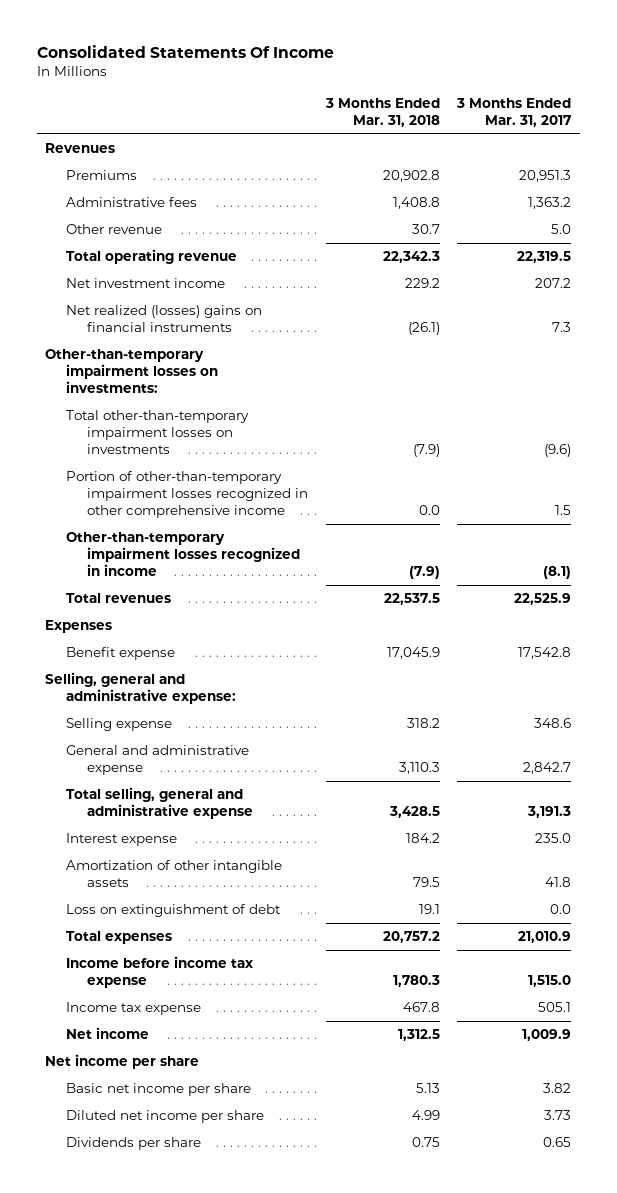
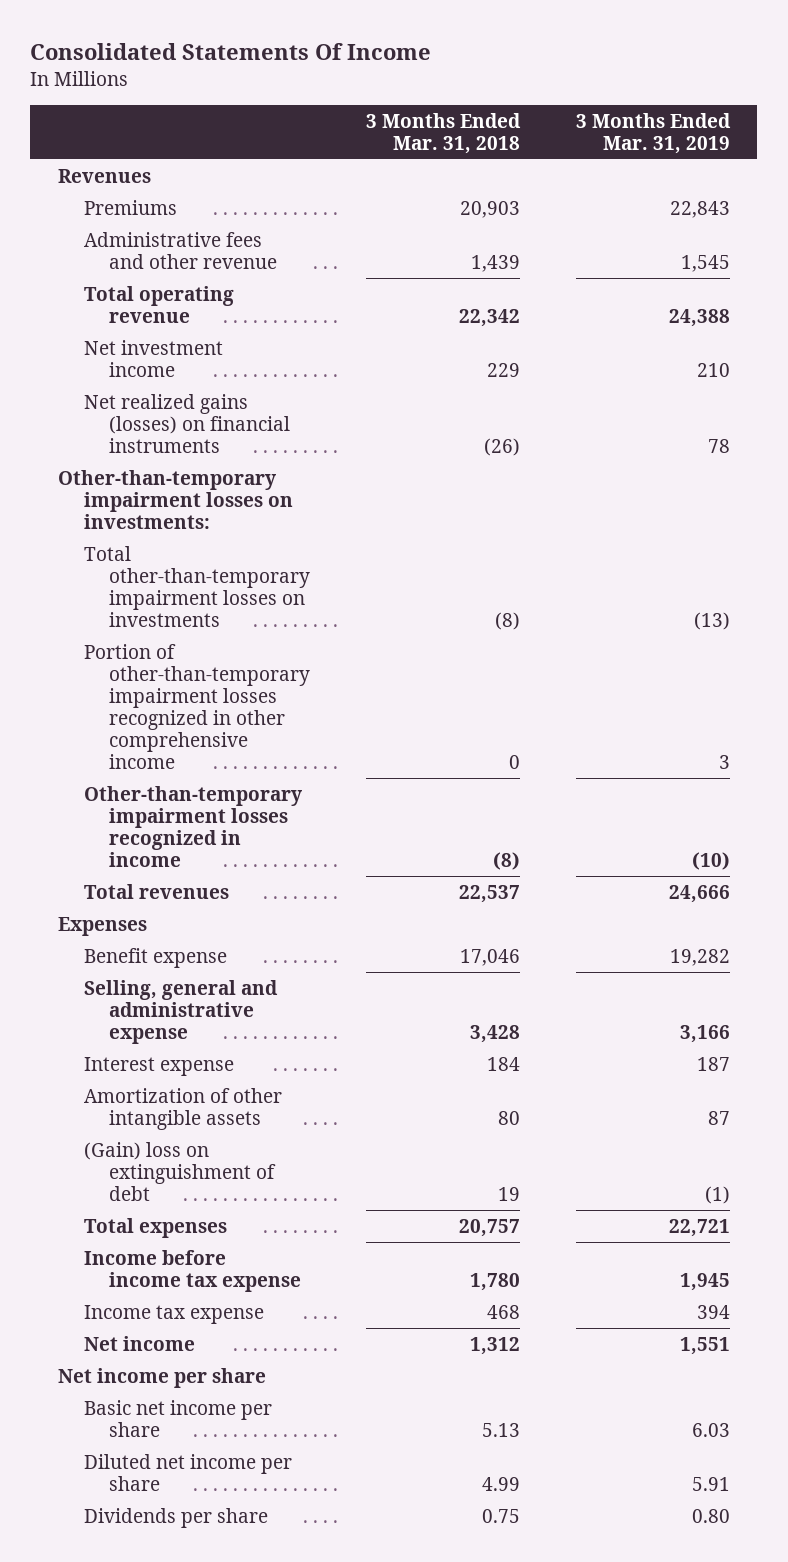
- | 3 Months Ended Mar. 31, 2018 | 3 Months Ended Mar. 31, 2017
+ | 3 Months Ended Mar. 31, 2018 | 3 Months Ended Mar. 31, 2019
- Premiums | 20,902.8 | 20,951.3
- Administrative fees | 1,408.8 | 1,363.2
- Other revenue | 30.7 | 5.0
- Total operating revenue | 22,342.3 | 22,319.5
- Net investment income | 229.2 | 207.2
- Net realized (losses) gains on financial instruments | (26.1) | 7.3
+ Premiums | 20,903 | 22,843
+ Administrative fees and other revenue | 1,439 | 1,545
+ Total operating revenue | 22,342 | 24,388
+ Net investment income | 229 | 210
+ Net realized gains (losses) on financial instruments | (26) | 78
- Total other-than-temporary impairment losses on investments | (7.9) | (9.6)
- Portion of other-than-temporary impairment losses recognized in other comprehensive income | 0.0 | 1.5
- Other-than-temporary impairment losses recognized in income | (7.9) | (8.1)
- Total revenues | 22,537.5 | 22,525.9
+ Total other-than-temporary impairment losses on investments | (8) | (13)
+ Portion of other-than-temporary impairment losses recognized in other comprehensive income | 0 | 3
+ Other-than-temporary impairment losses recognized in income | (8) | (10)
+ Total revenues | 22,537 | 24,666
- Benefit expense | 17,045.9 | 17,542.8
- Selling, general and administrative expense:
- Selling expense | 318.2 | 348.6
- General and administrative expense | 3,110.3 | 2,842.7
- Total selling, general and administrative expense | 3,428.5 | 3,191.3
- Interest expense | 184.2 | 235.0
- Amortization of other intangible assets | 79.5 | 41.8
- Loss on extinguishment of debt | 19.1 | 0.0
- Total expenses | 20,757.2 | 21,010.9
- Income before income tax expense | 1,780.3 | 1,515.0
- Income tax expense | 467.8 | 505.1
- Net income | 1,312.5 | 1,009.9
+ Benefit expense | 17,046 | 19,282
+ Selling, general and administrative expense | 3,428 | 3,166
+ Interest expense | 184 | 187
+ Amortization of other intangible assets | 80 | 87
+ (Gain) loss on extinguishment of debt | 19 | (1)
+ Total expenses | 20,757 | 22,721
+ Income before income tax expense | 1,780 | 1,945
+ Income tax expense | 468 | 394
+ Net income | 1,312 | 1,551

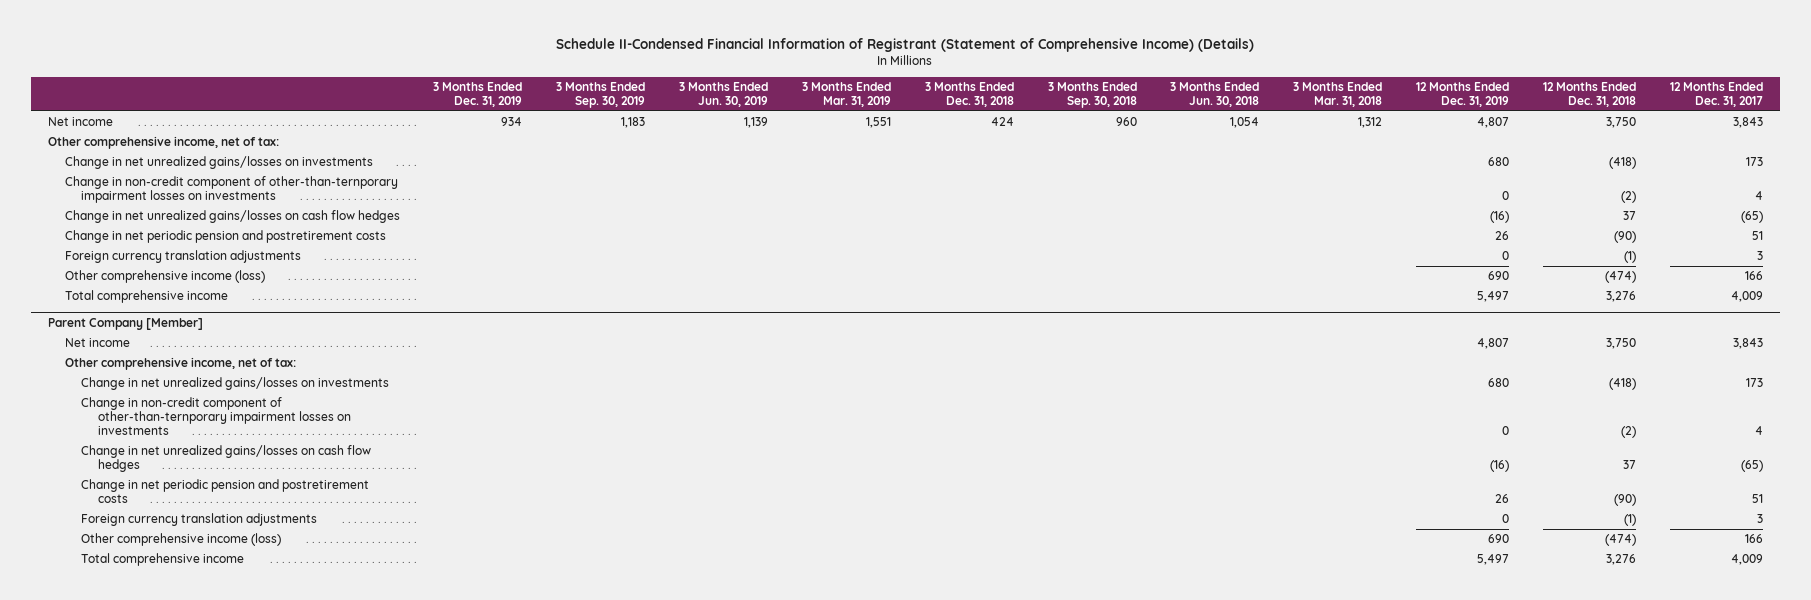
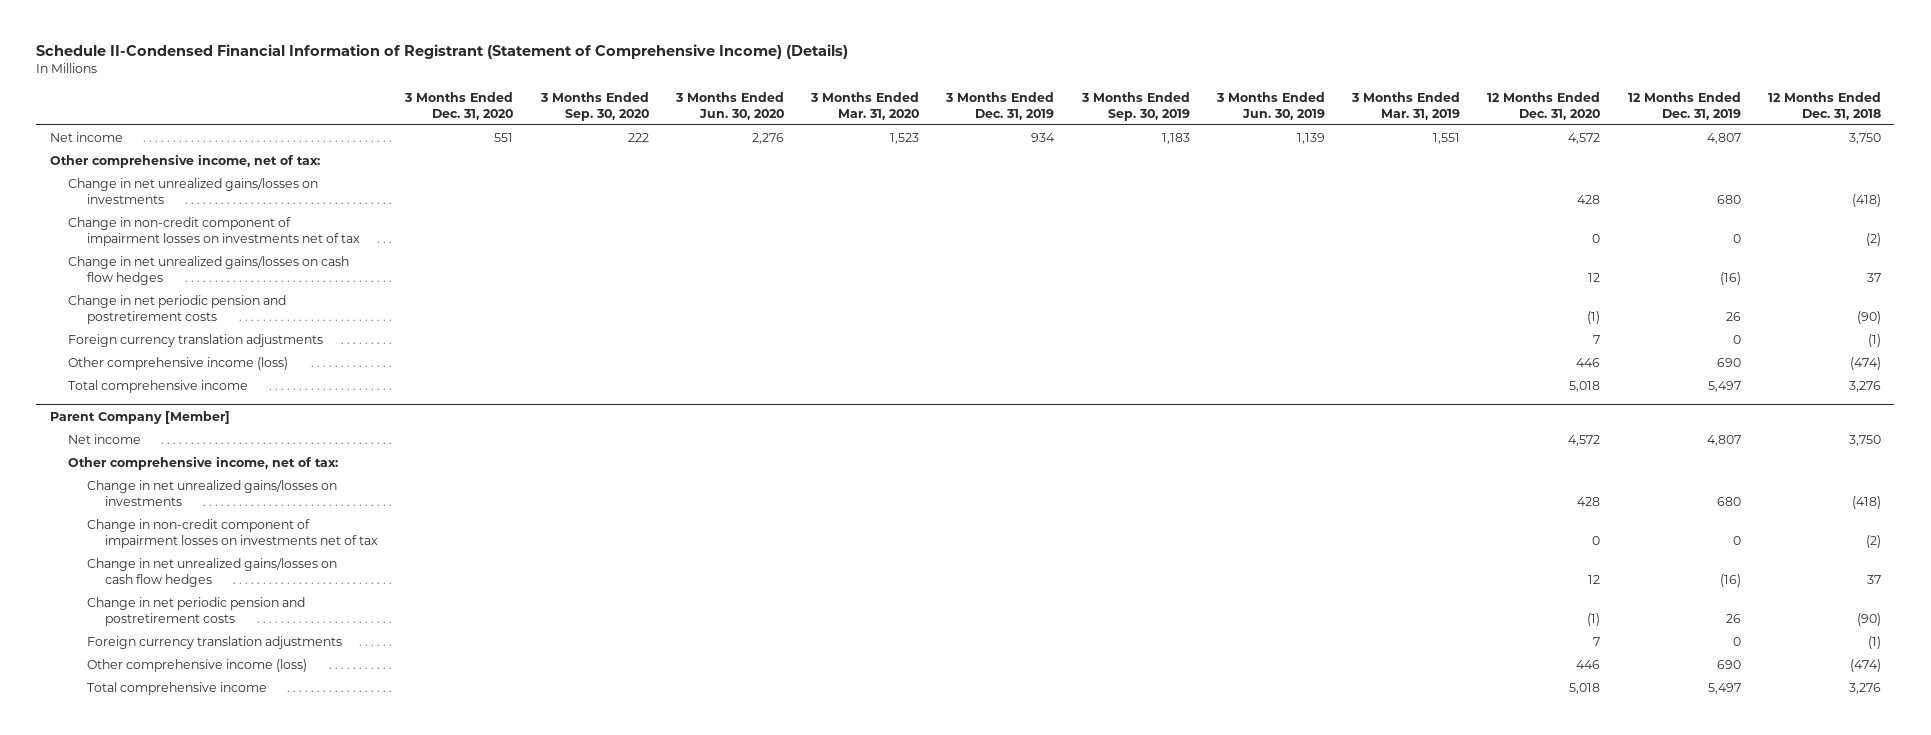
- | 3 Months Ended Dec. 31, 2019 | 3 Months Ended Sep. 30, 2019 | 3 Months Ended Jun. 30, 2019 | 3 Months Ended Mar. 31, 2019 | 3 Months Ended Dec. 31, 2018 | 3 Months Ended Sep. 30, 2018 | 3 Months Ended Jun. 30, 2018 | 3 Months Ended Mar. 31, 2018 | 12 Months Ended Dec. 31, 2019 | 12 Months Ended Dec. 31, 2018 | 12 Months Ended Dec. 31, 2017
+ | 3 Months Ended Dec. 31, 2020 | 3 Months Ended Sep. 30, 2020 | 3 Months Ended Jun. 30, 2020 | 3 Months Ended Mar. 31, 2020 | 3 Months Ended Dec. 31, 2019 | 3 Months Ended Sep. 30, 2019 | 3 Months Ended Jun. 30, 2019 | 3 Months Ended Mar. 31, 2019 | 12 Months Ended Dec. 31, 2020 | 12 Months Ended Dec. 31, 2019 | 12 Months Ended Dec. 31, 2018
- Change in non-credit component of other-than-ternporary impairment losses on investments | | | | | | | | | 0 | (2) | 4
+ Change in non-credit component of impairment losses on investments net of tax | | | | | | | | | 0 | 0 | (2)
@ Parent Company [Member]
- Change in non-credit component of other-than-ternporary impairment losses on investments | | | | | | | | | 0 | (2) | 4
+ Change in non-credit component of impairment losses on investments net of tax | | | | | | | | | 0 | 0 | (2)

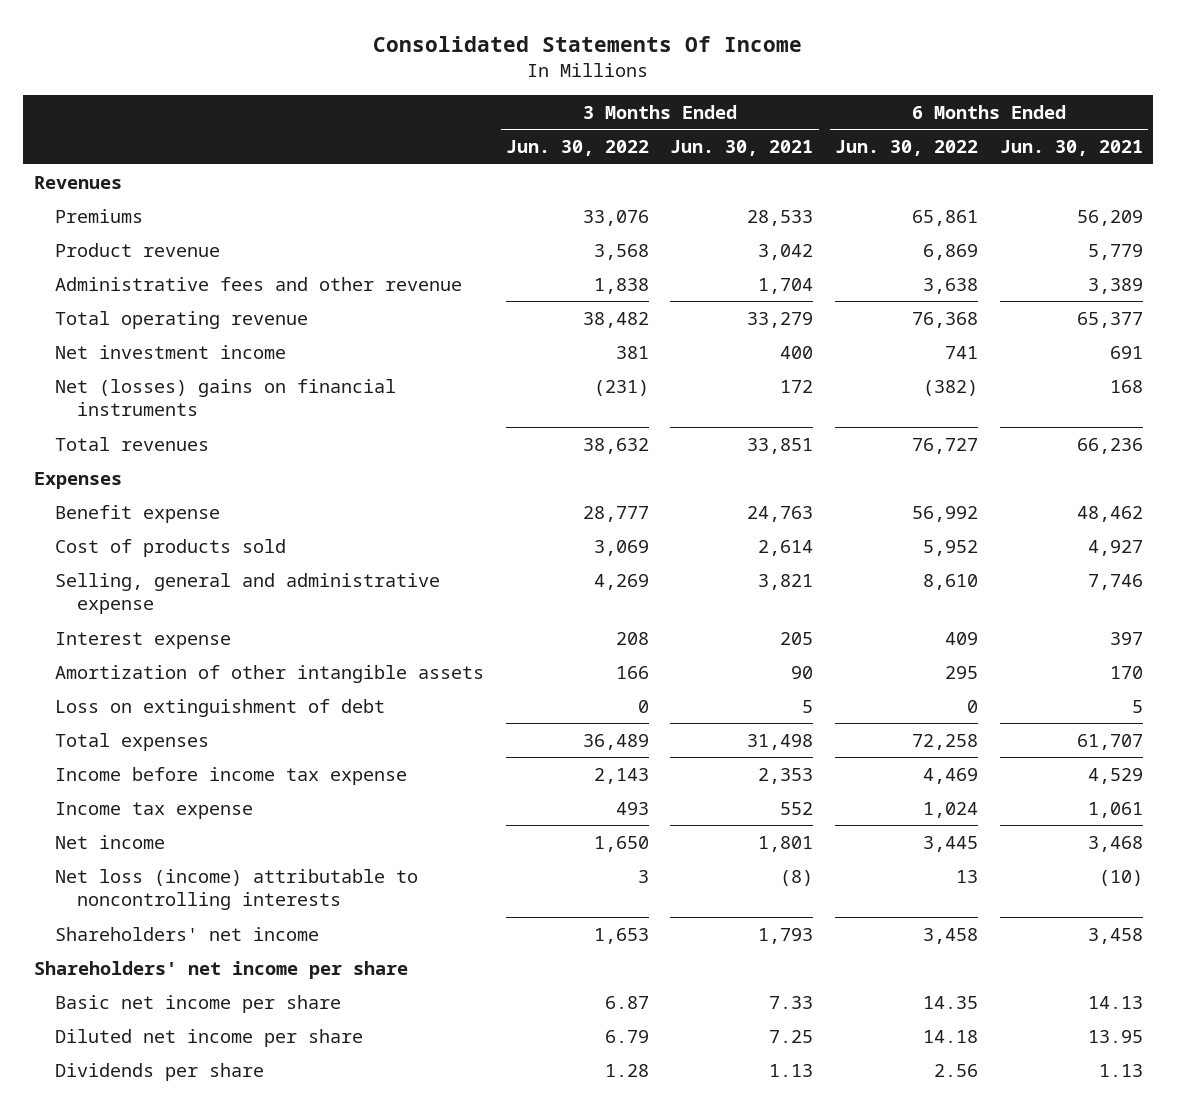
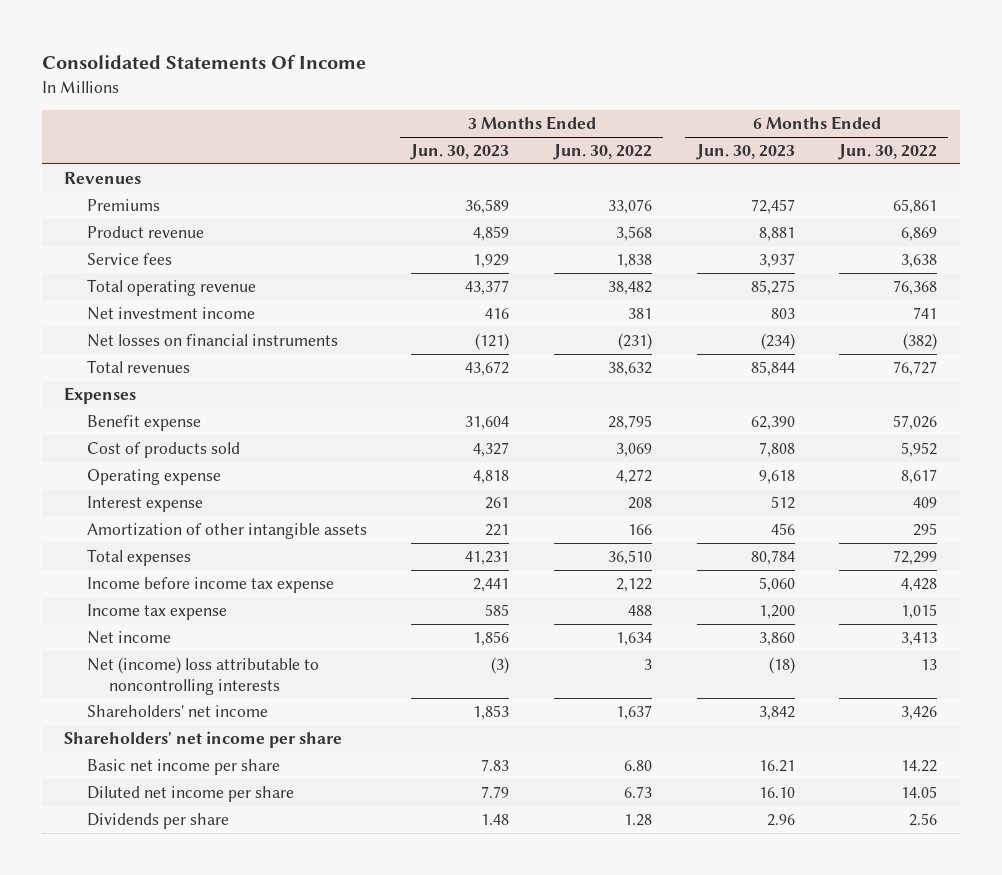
- | 3 Months Ended Jun. 30, 2022 | 3 Months Ended Jun. 30, 2021 | 6 Months Ended Jun. 30, 2022 | 6 Months Ended Jun. 30, 2021
+ | 3 Months Ended Jun. 30, 2023 | 3 Months Ended Jun. 30, 2022 | 6 Months Ended Jun. 30, 2023 | 6 Months Ended Jun. 30, 2022
- Administrative fees and other revenue | 1,838 | 1,704 | 3,638 | 3,389
+ Service fees | 1,929 | 1,838 | 3,937 | 3,638
- Net (losses) gains on financial instruments | (231) | 172 | (382) | 168
+ Net losses on financial instruments | (121) | (231) | (234) | (382)
- Benefit expense | 28,777 | 24,763 | 56,992 | 48,462
+ Benefit expense | 31,604 | 28,795 | 62,390 | 57,026
- Selling, general and administrative expense | 4,269 | 3,821 | 8,610 | 7,746
+ Operating expense | 4,818 | 4,272 | 9,618 | 8,617
- Loss on extinguishment of debt | 0 | 5 | 0 | 5
- Total expenses | 36,489 | 31,498 | 72,258 | 61,707
- Income before income tax expense | 2,143 | 2,353 | 4,469 | 4,529
- Income tax expense | 493 | 552 | 1,024 | 1,061
- Net income | 1,650 | 1,801 | 3,445 | 3,468
- Net loss (income) attributable to noncontrolling interests | 3 | (8) | 13 | (10)
- Shareholders' net income | 1,653 | 1,793 | 3,458 | 3,458
+ Total expenses | 41,231 | 36,510 | 80,784 | 72,299
+ Income before income tax expense | 2,441 | 2,122 | 5,060 | 4,428
+ Income tax expense | 585 | 488 | 1,200 | 1,015
+ Net income | 1,856 | 1,634 | 3,860 | 3,413
+ Net (income) loss attributable to noncontrolling interests | (3) | 3 | (18) | 13
+ Shareholders' net income | 1,853 | 1,637 | 3,842 | 3,426
- Basic net income per share | 6.87 | 7.33 | 14.35 | 14.13
- Diluted net income per share | 6.79 | 7.25 | 14.18 | 13.95
+ Basic net income per share | 7.83 | 6.80 | 16.21 | 14.22
+ Diluted net income per share | 7.79 | 6.73 | 16.10 | 14.05

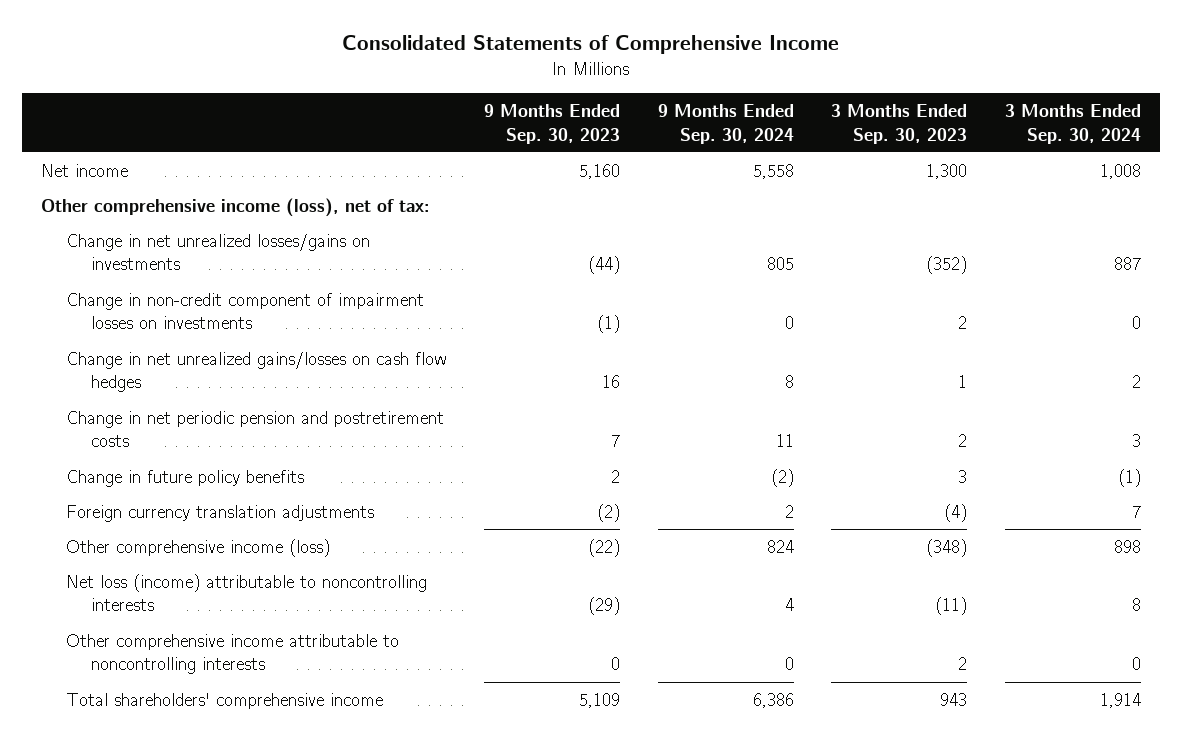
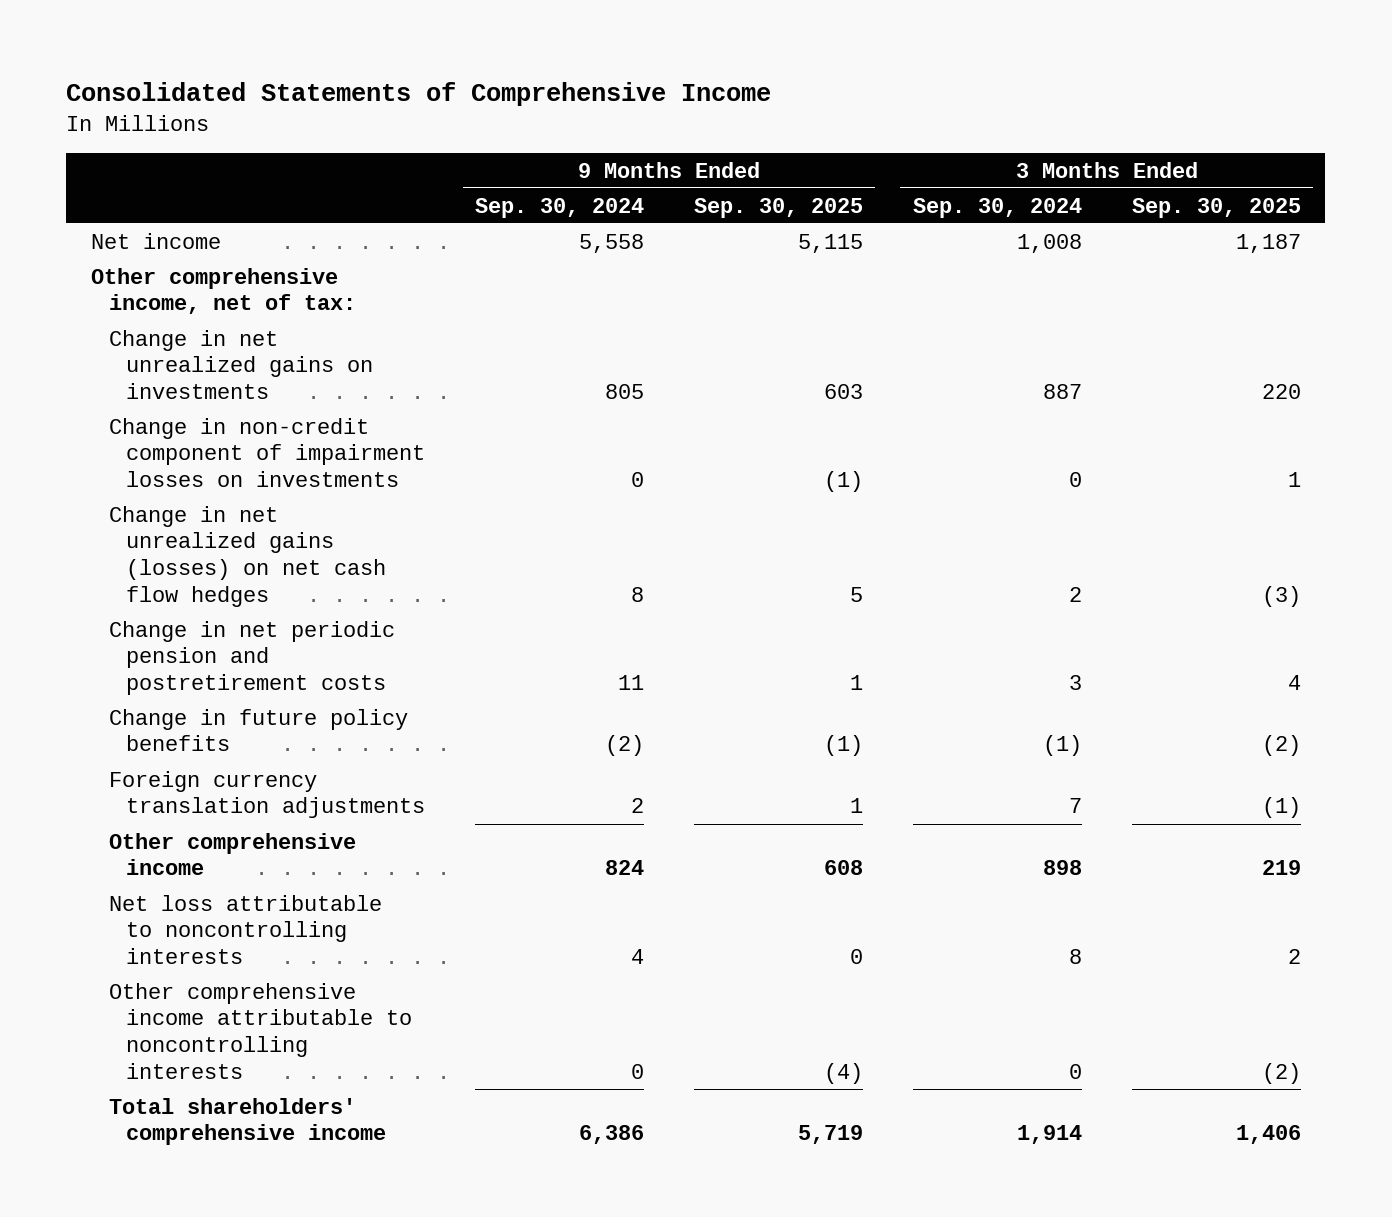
- | 9 Months Ended Sep. 30, 2023 | 9 Months Ended Sep. 30, 2024 | 3 Months Ended Sep. 30, 2023 | 3 Months Ended Sep. 30, 2024
+ | 9 Months Ended Sep. 30, 2024 | 9 Months Ended Sep. 30, 2025 | 3 Months Ended Sep. 30, 2024 | 3 Months Ended Sep. 30, 2025
- Other comprehensive income (loss), net of tax:
- Change in net unrealized losses/gains on investments | (44) | 805 | (352) | 887
+ Other comprehensive income, net of tax:
+ Change in net unrealized gains on investments | 805 | 603 | 887 | 220
- Change in net unrealized gains/losses on cash flow hedges | 16 | 8 | 1 | 2
+ Change in net unrealized gains (losses) on net cash flow hedges | 8 | 5 | 2 | (3)
- Other comprehensive income (loss) | (22) | 824 | (348) | 898
- Net loss (income) attributable to noncontrolling interests | (29) | 4 | (11) | 8
+ Other comprehensive income | 824 | 608 | 898 | 219
+ Net loss attributable to noncontrolling interests | 4 | 0 | 8 | 2

